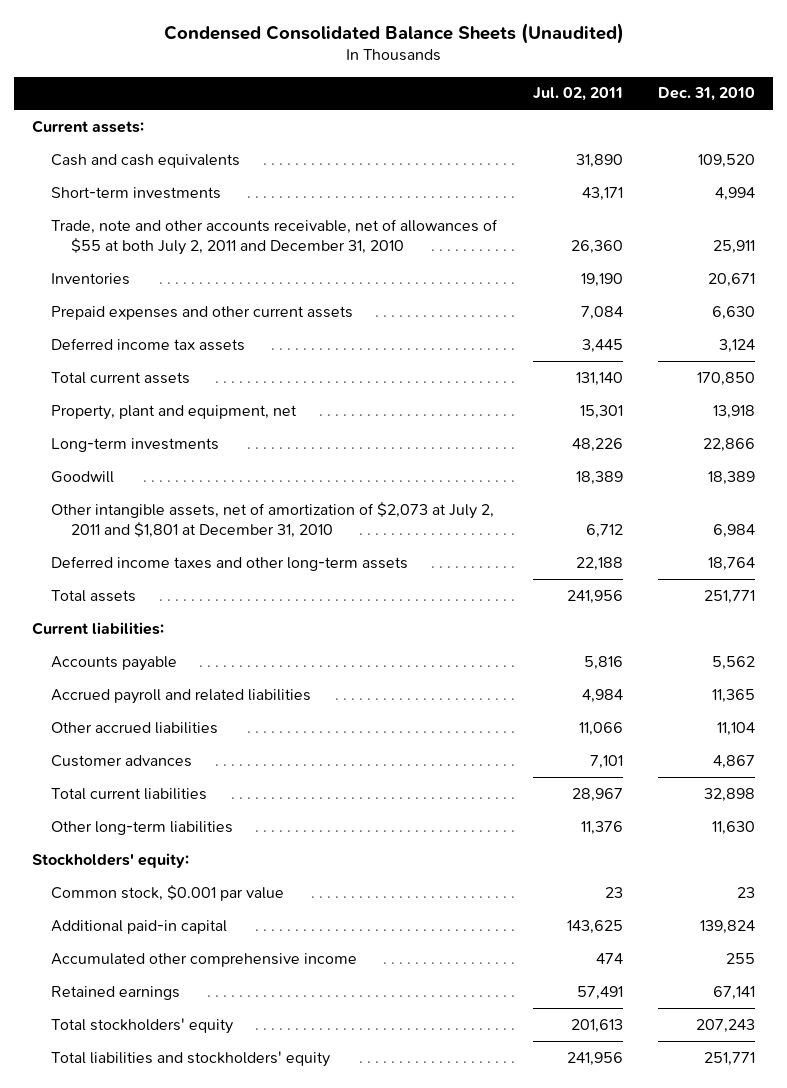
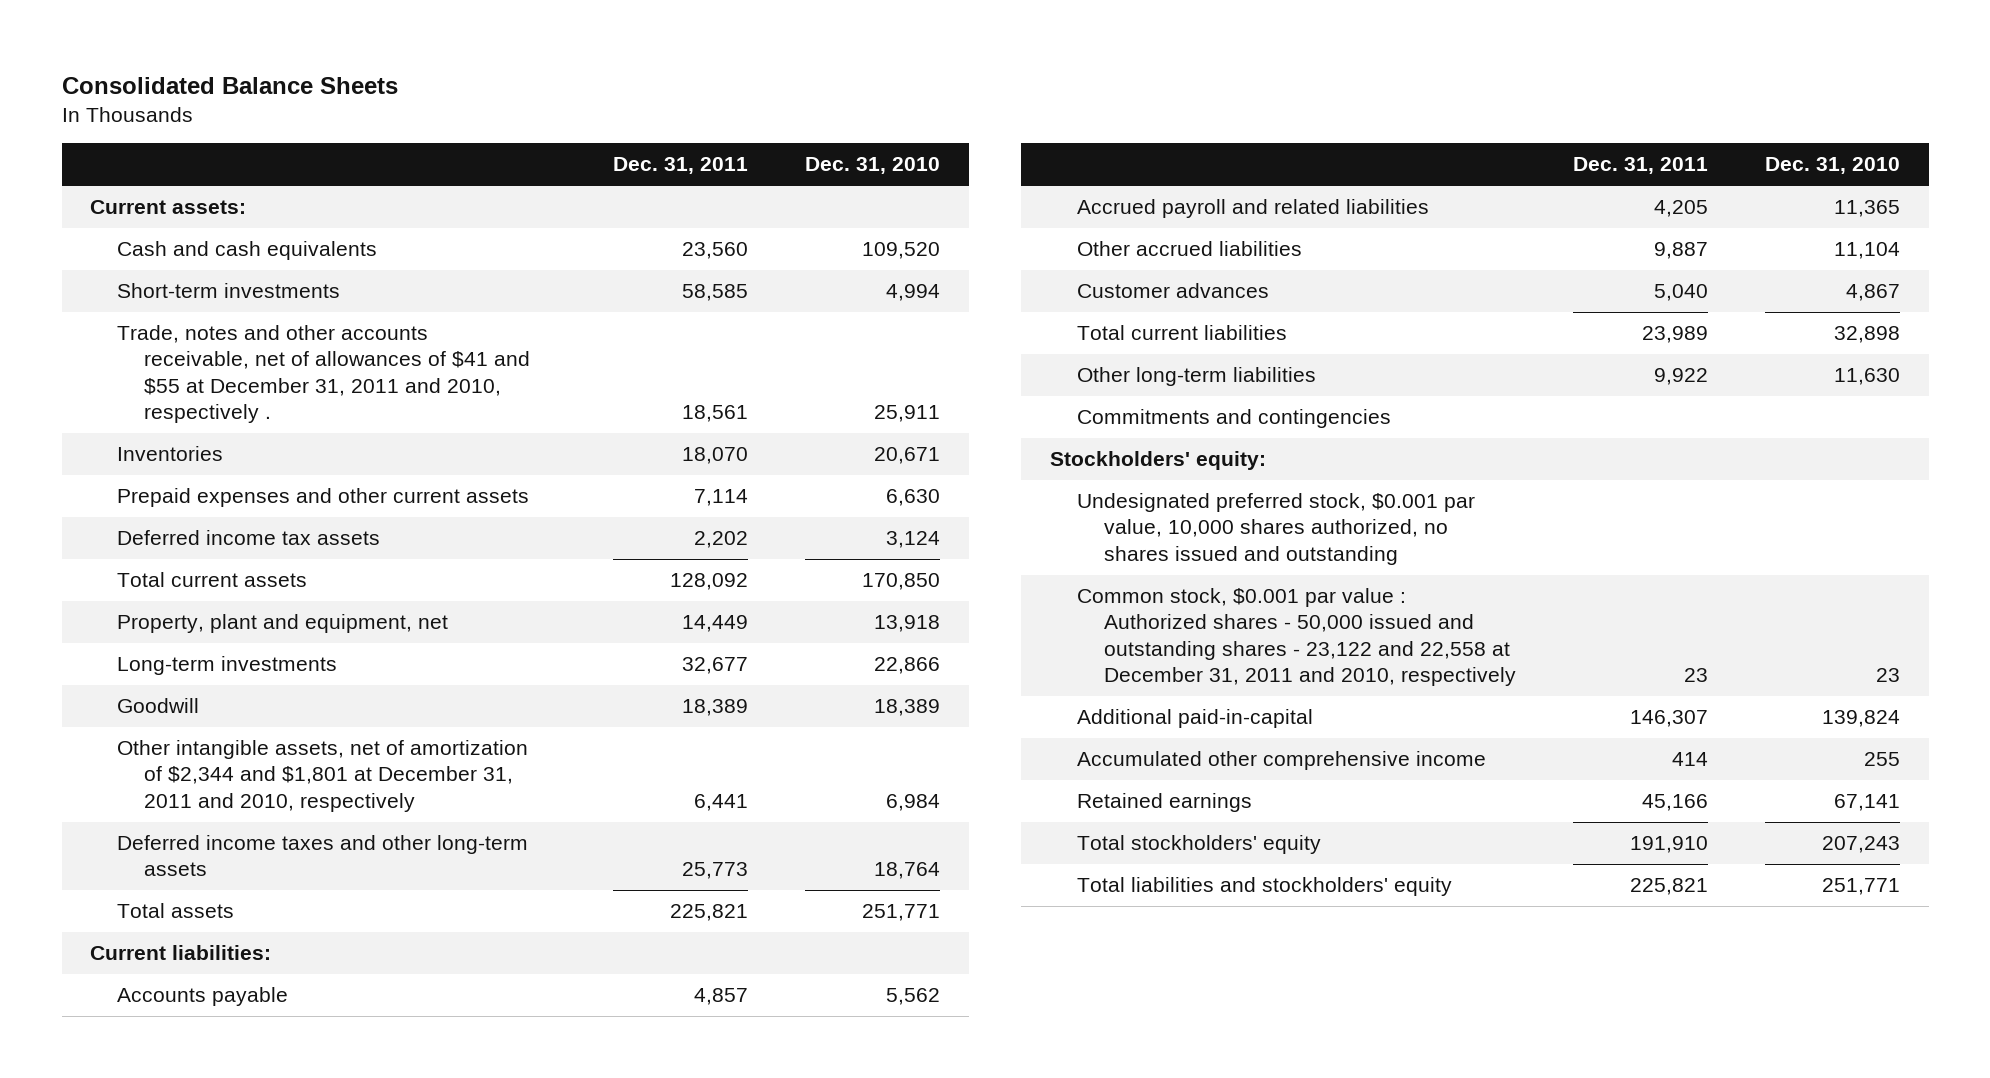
- Condensed Consolidated Balance Sheets (Unaudited)
+ Consolidated Balance Sheets
- | Jul. 02, 2011 | Dec. 31, 2010
+ | Dec. 31, 2011 | Dec. 31, 2010
- Trade, note and other accounts receivable, net of allowances of $55 at both July 2, 2011 and December 31, 2010 | 26,360 | 25,911
+ Trade, notes and other accounts receivable, net of allowances of $41 and $55 at December 31, 2011 and 2010, respectively . | 18,561 | 25,911
- Other intangible assets, net of amortization of $2,073 at July 2, 2011 and $1,801 at December 31, 2010 | 6,712 | 6,984
+ Other intangible assets, net of amortization of $2,344 and $1,801 at December 31, 2011 and 2010, respectively | 6,441 | 6,984
+ Commitments and contingencies
- Common stock, $0.001 par value | 23 | 23
- Additional paid-in capital | 143,625 | 139,824
+ Undesignated preferred stock, $0.001 par value, 10,000 shares authorized, no shares issued and outstanding
+ Common stock, $0.001 par value : Authorized shares - 50,000 issued and outstanding shares - 23,122 and 22,558 at December 31, 2011 and 2010, respectively | 23 | 23
+ Additional paid-in-capital | 146,307 | 139,824

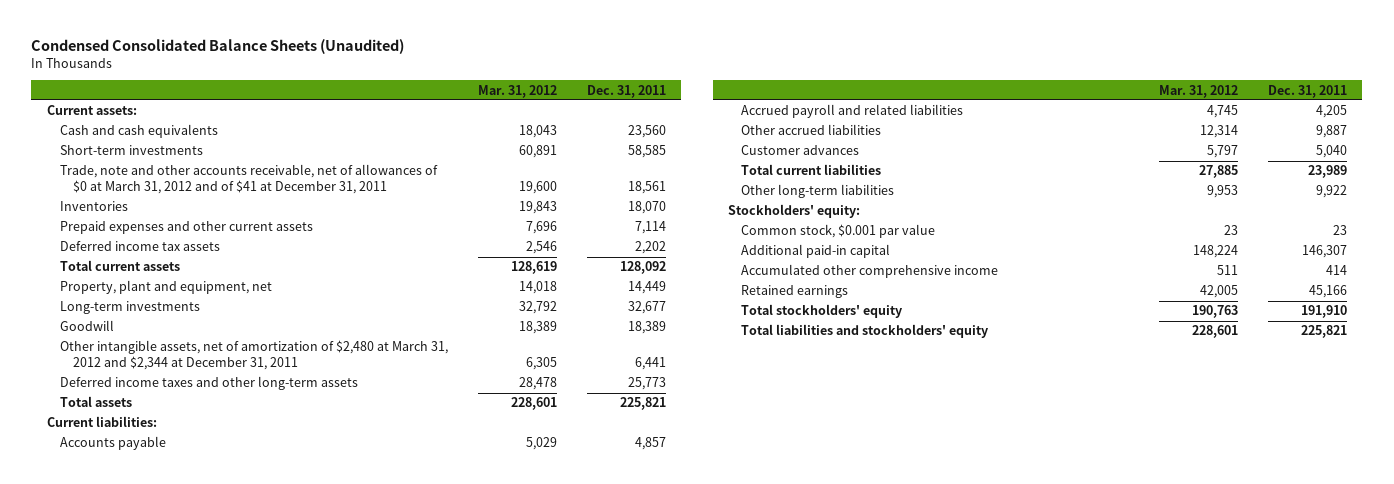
- Consolidated Balance Sheets
+ Condensed Consolidated Balance Sheets (Unaudited)
- | Dec. 31, 2011 | Dec. 31, 2010
+ | Mar. 31, 2012 | Dec. 31, 2011
- Trade, notes and other accounts receivable, net of allowances of $41 and $55 at December 31, 2011 and 2010, respectively . | 18,561 | 25,911
+ Trade, note and other accounts receivable, net of allowances of $0 at March 31, 2012 and of $41 at December 31, 2011 | 19,600 | 18,561
- Other intangible assets, net of amortization of $2,344 and $1,801 at December 31, 2011 and 2010, respectively | 6,441 | 6,984
+ Other intangible assets, net of amortization of $2,480 at March 31, 2012 and $2,344 at December 31, 2011 | 6,305 | 6,441
- Commitments and contingencies
- Undesignated preferred stock, $0.001 par value, 10,000 shares authorized, no shares issued and outstanding
- Common stock, $0.001 par value : Authorized shares - 50,000 issued and outstanding shares - 23,122 and 22,558 at December 31, 2011 and 2010, respectively | 23 | 23
- Additional paid-in-capital | 146,307 | 139,824
+ Common stock, $0.001 par value | 23 | 23
+ Additional paid-in capital | 148,224 | 146,307

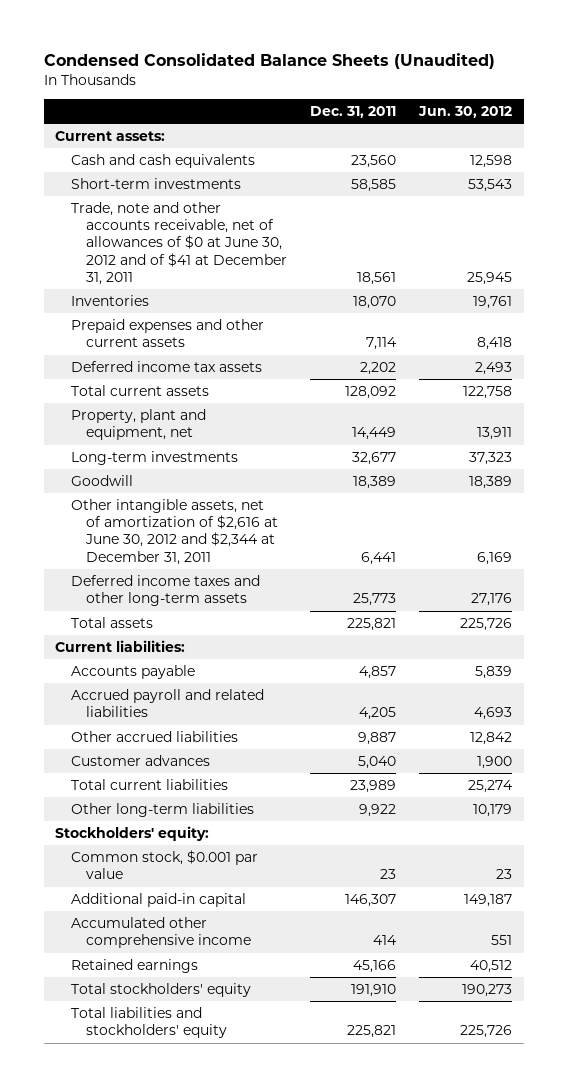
- | Mar. 31, 2012 | Dec. 31, 2011
+ | Dec. 31, 2011 | Jun. 30, 2012
- Trade, note and other accounts receivable, net of allowances of $0 at March 31, 2012 and of $41 at December 31, 2011 | 19,600 | 18,561
+ Trade, note and other accounts receivable, net of allowances of $0 at June 30, 2012 and of $41 at December 31, 2011 | 18,561 | 25,945
- Other intangible assets, net of amortization of $2,480 at March 31, 2012 and $2,344 at December 31, 2011 | 6,305 | 6,441
+ Other intangible assets, net of amortization of $2,616 at June 30, 2012 and $2,344 at December 31, 2011 | 6,441 | 6,169

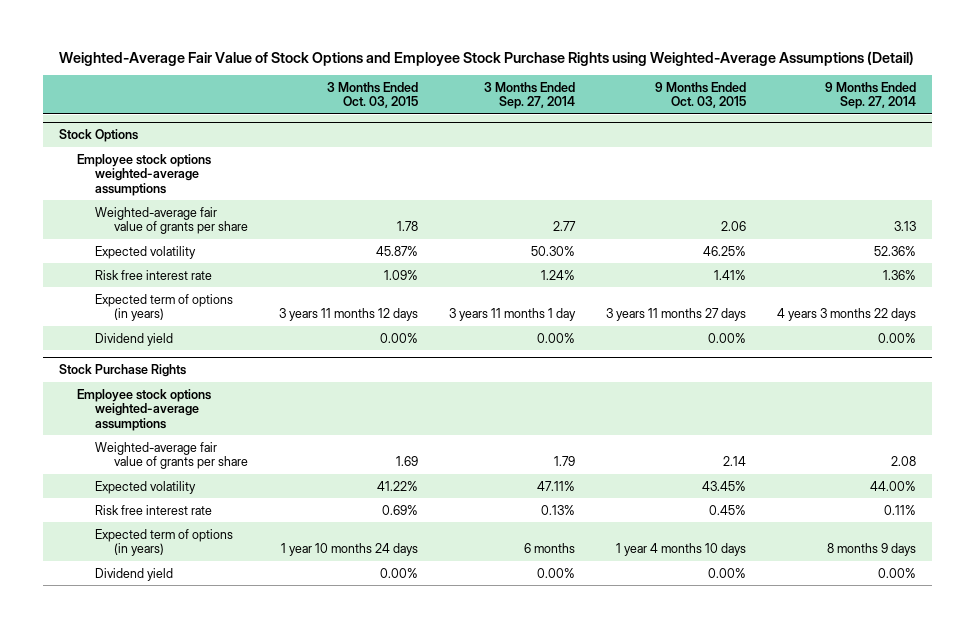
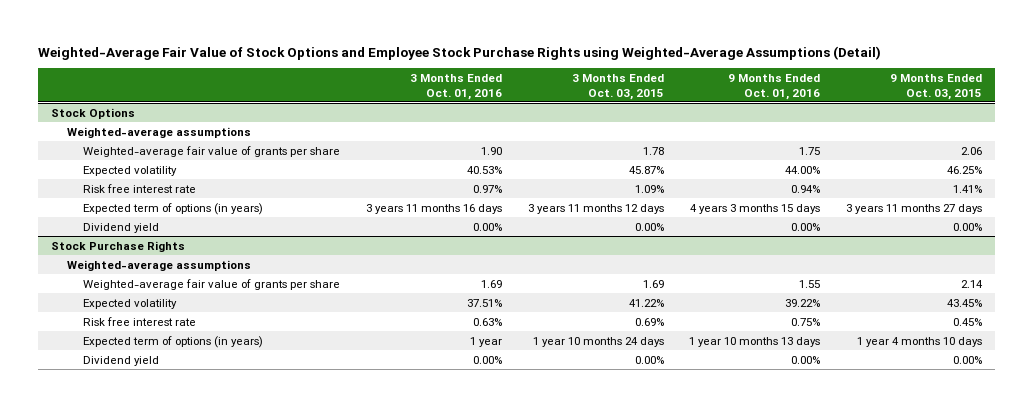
- | 3 Months Ended Oct. 03, 2015 | 3 Months Ended Sep. 27, 2014 | 9 Months Ended Oct. 03, 2015 | 9 Months Ended Sep. 27, 2014
+ | 3 Months Ended Oct. 01, 2016 | 3 Months Ended Oct. 03, 2015 | 9 Months Ended Oct. 01, 2016 | 9 Months Ended Oct. 03, 2015
@ Stock Options
- Employee stock options weighted-average assumptions
+ Weighted-average assumptions
@ Stock Purchase Rights
- Employee stock options weighted-average assumptions
+ Weighted-average assumptions

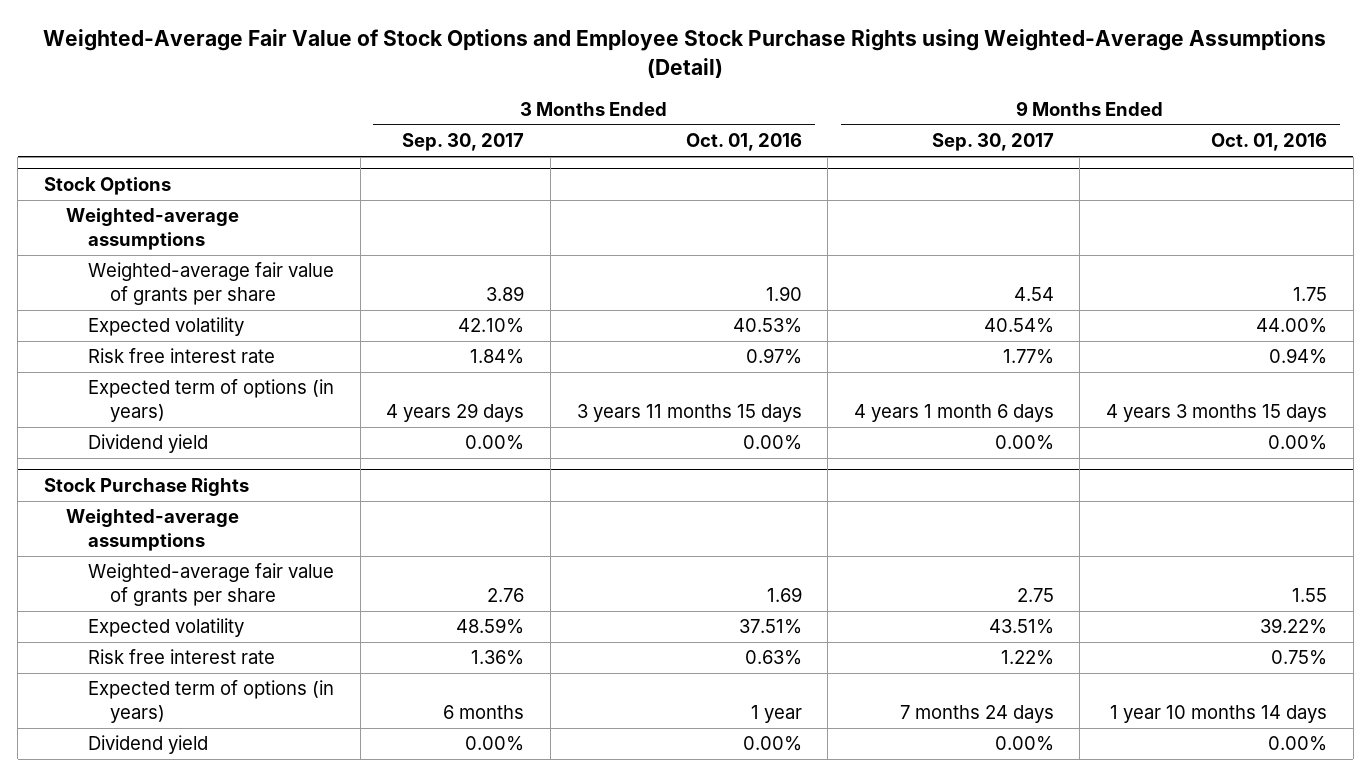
- | 3 Months Ended Oct. 01, 2016 | 3 Months Ended Oct. 03, 2015 | 9 Months Ended Oct. 01, 2016 | 9 Months Ended Oct. 03, 2015
+ | 3 Months Ended Sep. 30, 2017 | 3 Months Ended Oct. 01, 2016 | 9 Months Ended Sep. 30, 2017 | 9 Months Ended Oct. 01, 2016
@ Stock Options
- Expected term of options (in years) | 3 years 11 months 16 days | 3 years 11 months 12 days | 4 years 3 months 15 days | 3 years 11 months 27 days
+ Expected term of options (in years) | 4 years 29 days | 3 years 11 months 15 days | 4 years 1 month 6 days | 4 years 3 months 15 days
@ Stock Purchase Rights
- Expected term of options (in years) | 1 year | 1 year 10 months 24 days | 1 year 10 months 13 days | 1 year 4 months 10 days
+ Expected term of options (in years) | 6 months | 1 year | 7 months 24 days | 1 year 10 months 14 days

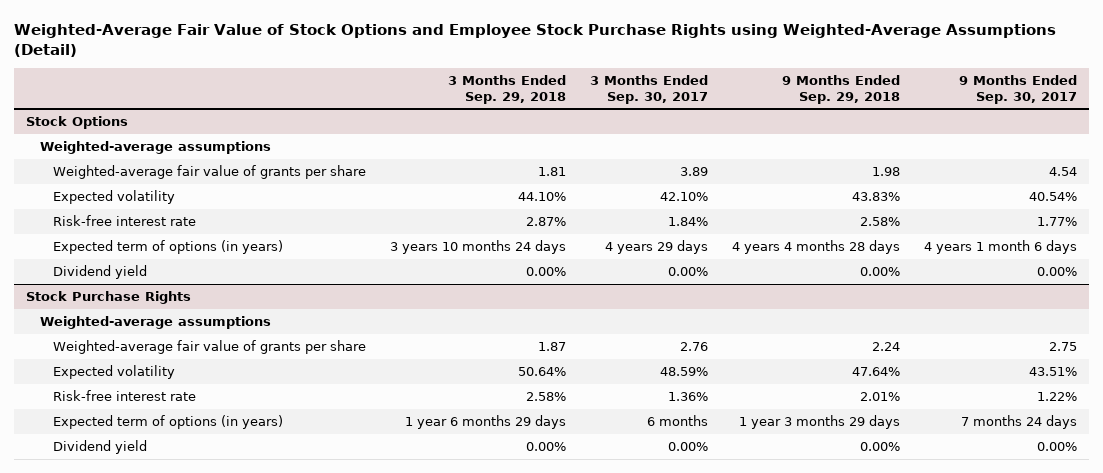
- | 3 Months Ended Sep. 30, 2017 | 3 Months Ended Oct. 01, 2016 | 9 Months Ended Sep. 30, 2017 | 9 Months Ended Oct. 01, 2016
+ | 3 Months Ended Sep. 29, 2018 | 3 Months Ended Sep. 30, 2017 | 9 Months Ended Sep. 29, 2018 | 9 Months Ended Sep. 30, 2017
@ Stock Options
- Risk free interest rate | 1.84% | 0.97% | 1.77% | 0.94%
+ Risk-free interest rate | 2.87% | 1.84% | 2.58% | 1.77%
@ Stock Purchase Rights
- Risk free interest rate | 1.36% | 0.63% | 1.22% | 0.75%
+ Risk-free interest rate | 2.58% | 1.36% | 2.01% | 1.22%

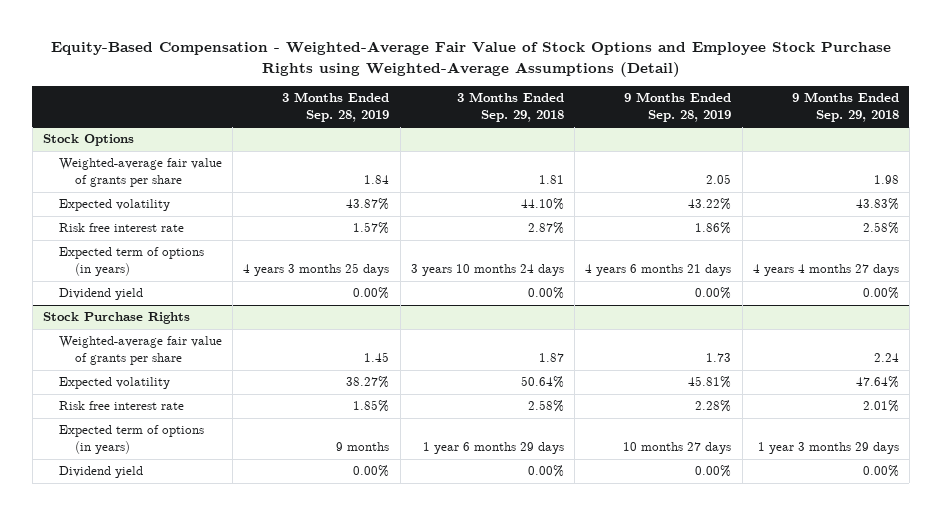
- Weighted-Average Fair Value of Stock Options and Employee Stock Purchase Rights using Weighted-Average Assumptions (Detail)
+ Equity-Based Compensation - Weighted-Average Fair Value of Stock Options and Employee Stock Purchase Rights using Weighted-Average Assumptions (Detail)
- | 3 Months Ended Sep. 29, 2018 | 3 Months Ended Sep. 30, 2017 | 9 Months Ended Sep. 29, 2018 | 9 Months Ended Sep. 30, 2017
+ | 3 Months Ended Sep. 28, 2019 | 3 Months Ended Sep. 29, 2018 | 9 Months Ended Sep. 28, 2019 | 9 Months Ended Sep. 29, 2018
@ Stock Options
- Weighted-average assumptions
- Risk-free interest rate | 2.87% | 1.84% | 2.58% | 1.77%
- Expected term of options (in years) | 3 years 10 months 24 days | 4 years 29 days | 4 years 4 months 28 days | 4 years 1 month 6 days
+ Risk free interest rate | 1.57% | 2.87% | 1.86% | 2.58%
+ Expected term of options (in years) | 4 years 3 months 25 days | 3 years 10 months 24 days | 4 years 6 months 21 days | 4 years 4 months 27 days
@ Stock Purchase Rights
- Weighted-average assumptions
- Risk-free interest rate | 2.58% | 1.36% | 2.01% | 1.22%
+ Risk free interest rate | 1.85% | 2.58% | 2.28% | 2.01%

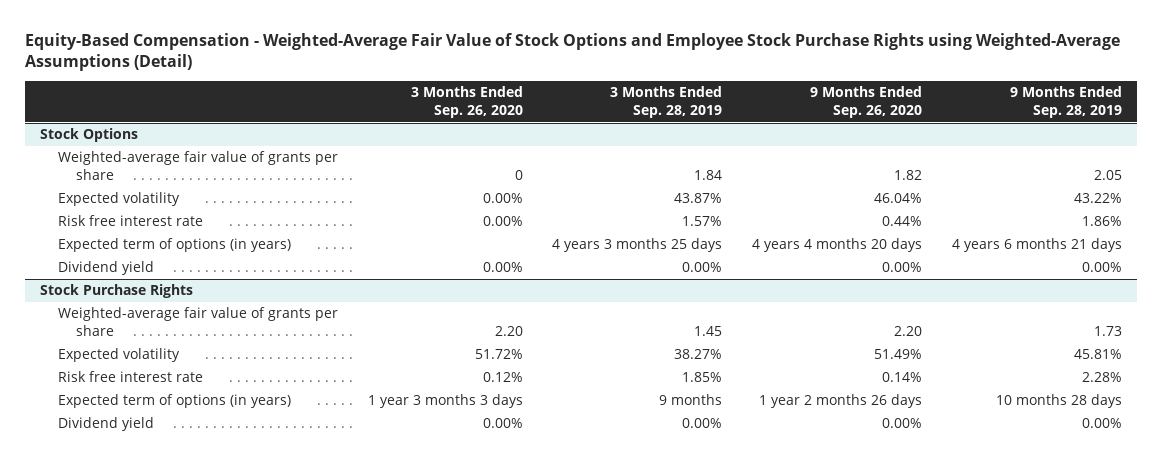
- | 3 Months Ended Sep. 28, 2019 | 3 Months Ended Sep. 29, 2018 | 9 Months Ended Sep. 28, 2019 | 9 Months Ended Sep. 29, 2018
+ | 3 Months Ended Sep. 26, 2020 | 3 Months Ended Sep. 28, 2019 | 9 Months Ended Sep. 26, 2020 | 9 Months Ended Sep. 28, 2019
@ Stock Purchase Rights
- Expected term of options (in years) | 9 months | 1 year 6 months 29 days | 10 months 27 days | 1 year 3 months 29 days
+ Expected term of options (in years) | 1 year 3 months 3 days | 9 months | 1 year 2 months 26 days | 10 months 28 days

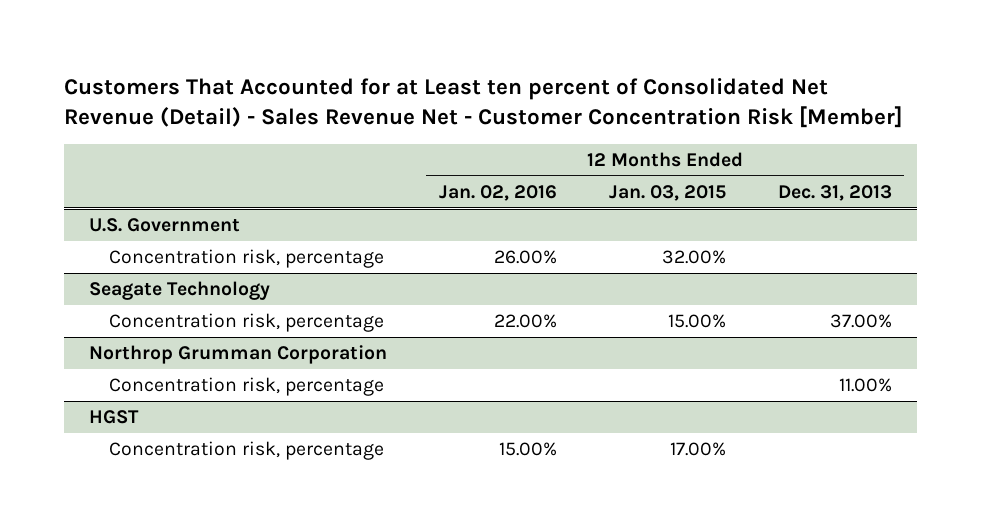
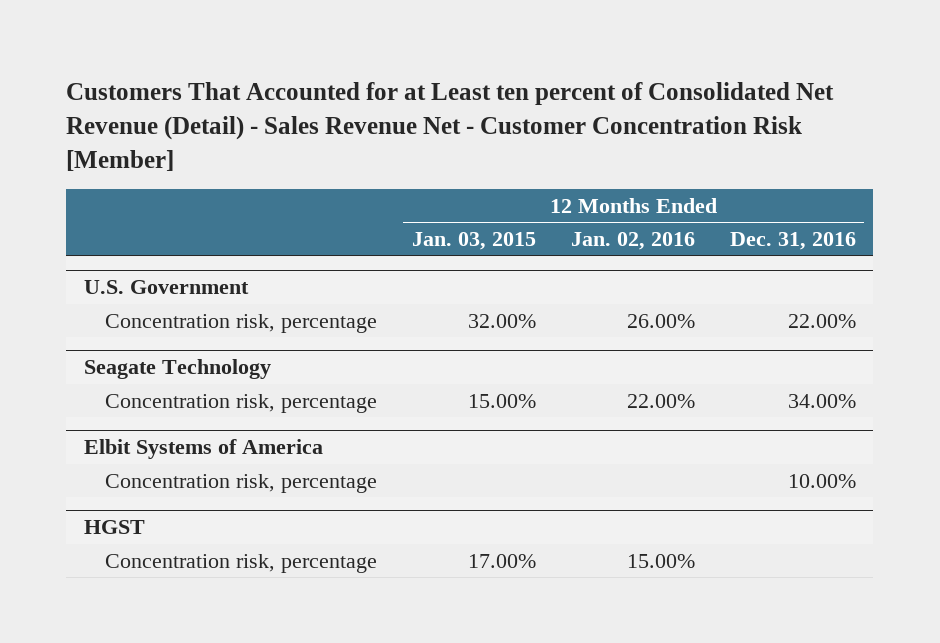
- | 12 Months Ended Jan. 02, 2016 | 12 Months Ended Jan. 03, 2015 | 12 Months Ended Dec. 31, 2013
+ | 12 Months Ended Jan. 03, 2015 | 12 Months Ended Jan. 02, 2016 | 12 Months Ended Dec. 31, 2016
- Northrop Grumman Corporation
+ Elbit Systems of America

